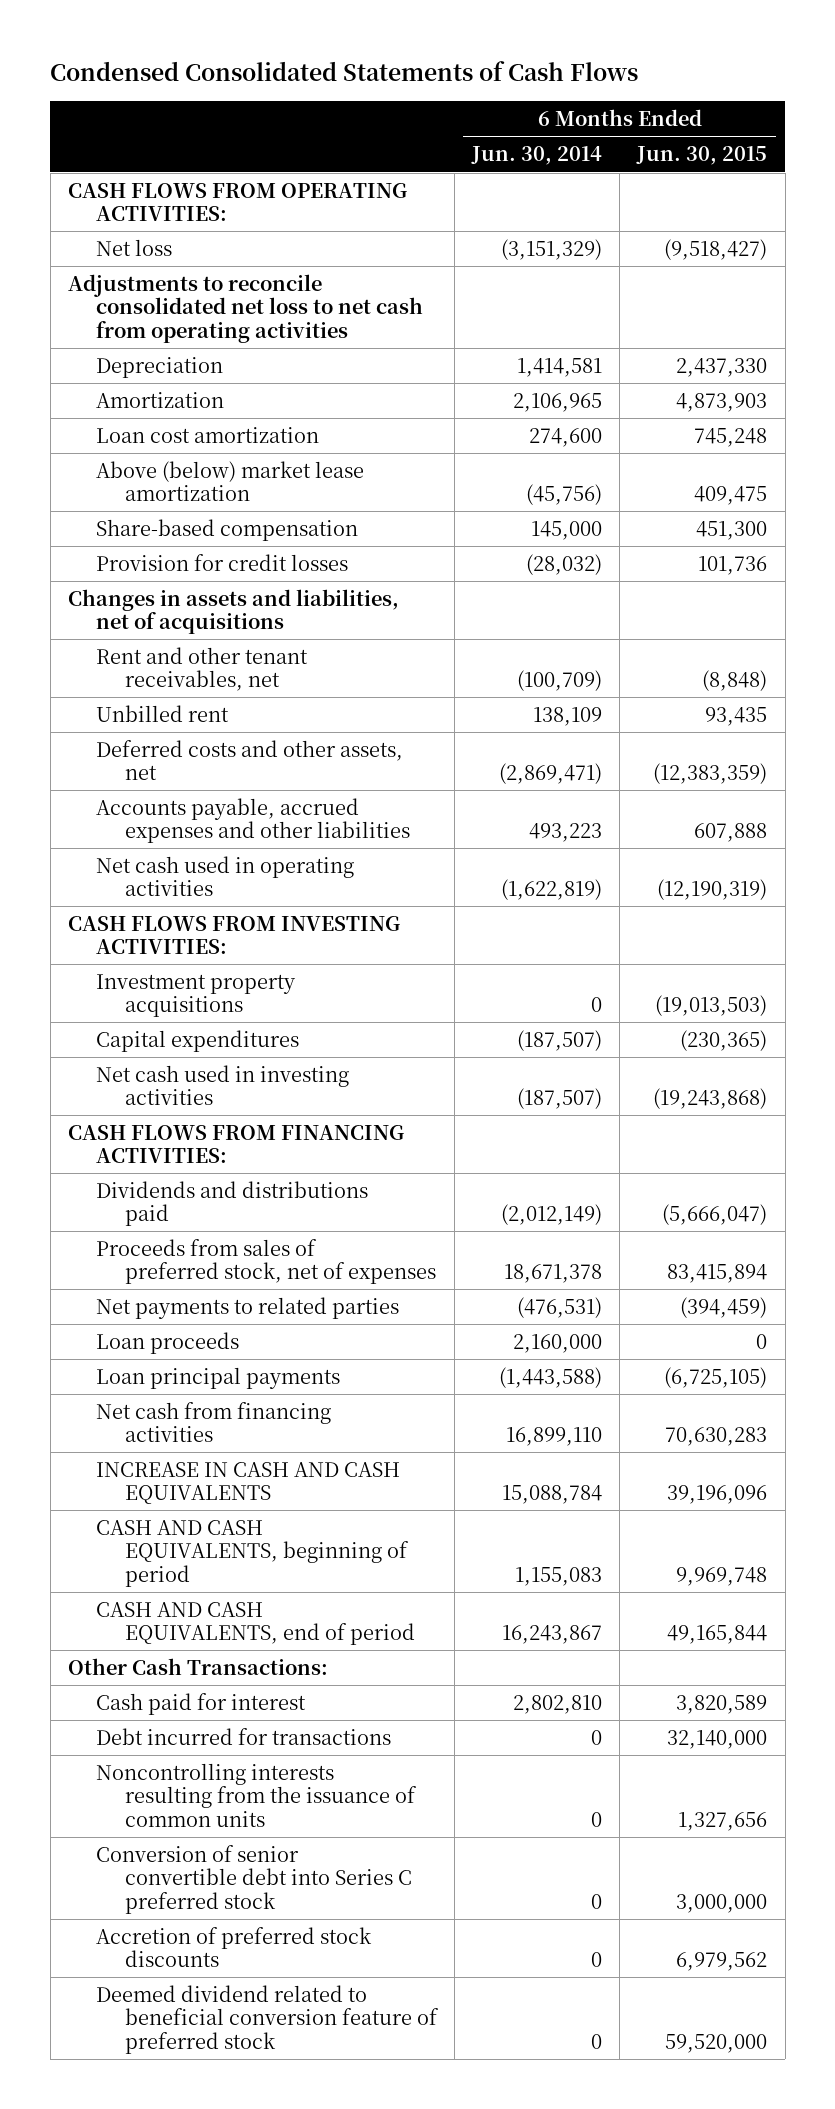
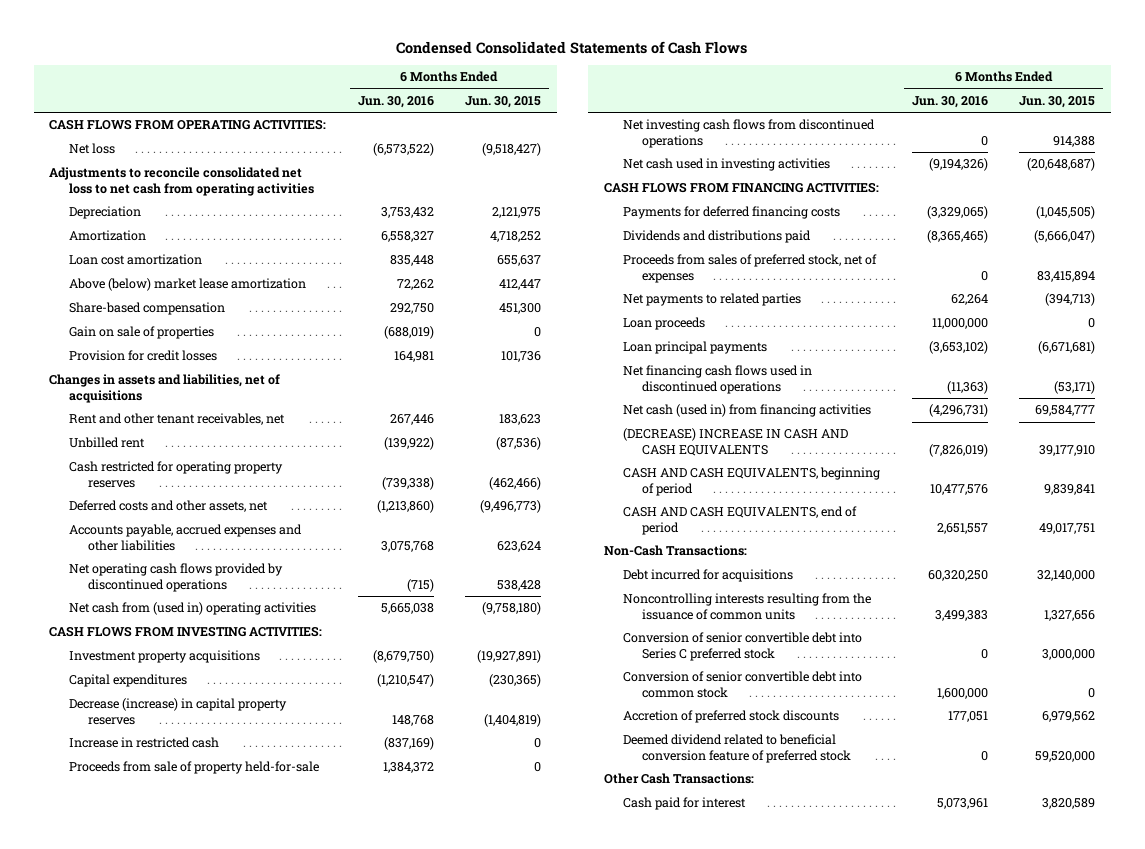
- | 6 Months Ended Jun. 30, 2014 | 6 Months Ended Jun. 30, 2015
+ | 6 Months Ended Jun. 30, 2016 | 6 Months Ended Jun. 30, 2015
- Depreciation | 1,414,581 | 2,437,330
- Amortization | 2,106,965 | 4,873,903
- Loan cost amortization | 274,600 | 745,248
- Above (below) market lease amortization | (45,756) | 409,475
+ Depreciation | 3,753,432 | 2,121,975
+ Amortization | 6,558,327 | 4,718,252
+ Loan cost amortization | 835,448 | 655,637
+ Above (below) market lease amortization | 72,262 | 412,447
+ Gain on sale of properties | (688,019) | 0
- Rent and other tenant receivables, net | (100,709) | (8,848)
- Unbilled rent | 138,109 | 93,435
- Deferred costs and other assets, net | (2,869,471) | (12,383,359)
- Accounts payable, accrued expenses and other liabilities | 493,223 | 607,888
- Net cash used in operating activities | (1,622,819) | (12,190,319)
+ Rent and other tenant receivables, net | 267,446 | 183,623
+ Unbilled rent | (139,922) | (87,536)
+ Cash restricted for operating property reserves | (739,338) | (462,466)
+ Deferred costs and other assets, net | (1,213,860) | (9,496,773)
+ Accounts payable, accrued expenses and other liabilities | 3,075,768 | 623,624
+ Net operating cash flows provided by discontinued operations | (715) | 538,428
+ Net cash from (used in) operating activities | 5,665,038 | (9,758,180)
- Investment property acquisitions | 0 | (19,013,503)
+ Investment property acquisitions | (8,679,750) | (19,927,891)
- Net cash used in investing activities | (187,507) | (19,243,868)
+ Decrease (increase) in capital property reserves | 148,768 | (1,404,819)
+ Increase in restricted cash | (837,169) | 0
+ Proceeds from sale of property held-for-sale | 1,384,372 | 0
+ Net investing cash flows from discontinued operations | 0 | 914,388
+ Net cash used in investing activities | (9,194,326) | (20,648,687)
+ Payments for deferred financing costs | (3,329,065) | (1,045,505)
- Net payments to related parties | (476,531) | (394,459)
+ Net payments to related parties | 62,264 | (394,713)
- Loan principal payments | (1,443,588) | (6,725,105)
- Net cash from financing activities | 16,899,110 | 70,630,283
- INCREASE IN CASH AND CASH EQUIVALENTS | 15,088,784 | 39,196,096
- CASH AND CASH EQUIVALENTS, beginning of period | 1,155,083 | 9,969,748
- CASH AND CASH EQUIVALENTS, end of period | 16,243,867 | 49,165,844
- Debt incurred for transactions | 0 | 32,140,000
+ Loan principal payments | (3,653,102) | (6,671,681)
+ Net financing cash flows used in discontinued operations | (11,363) | (53,171)
+ Net cash (used in) from financing activities | (4,296,731) | 69,584,777
+ (DECREASE) INCREASE IN CASH AND CASH EQUIVALENTS | (7,826,019) | 39,177,910
+ CASH AND CASH EQUIVALENTS, beginning of period | 10,477,576 | 9,839,841
+ CASH AND CASH EQUIVALENTS, end of period | 2,651,557 | 49,017,751
+ Non-Cash Transactions:
+ Debt incurred for acquisitions | 60,320,250 | 32,140,000
+ Conversion of senior convertible debt into common stock | 1,600,000 | 0
moved down: Other Cash Transactions:
moved down: Cash paid for interest | 5,073,961 | 3,820,589

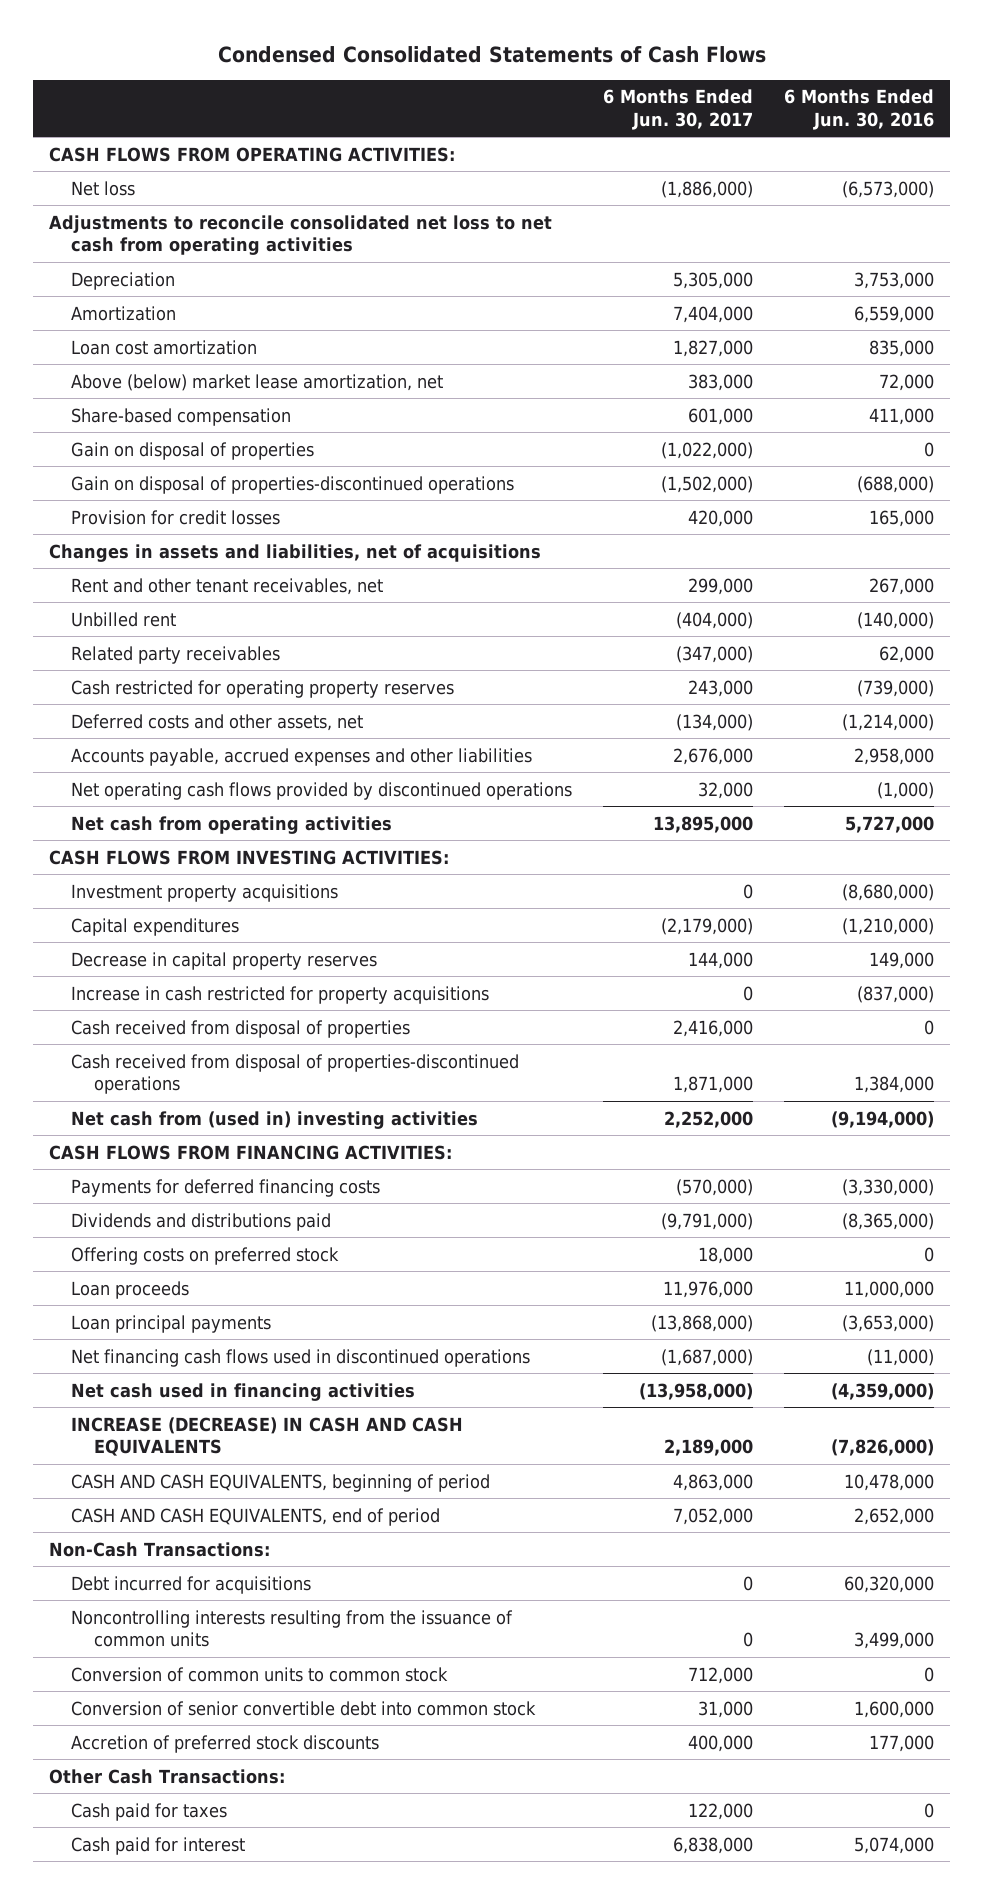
- | 6 Months Ended Jun. 30, 2016 | 6 Months Ended Jun. 30, 2015
+ | 6 Months Ended Jun. 30, 2017 | 6 Months Ended Jun. 30, 2016
- Net loss | (6,573,522) | (9,518,427)
+ Net loss | (1,886,000) | (6,573,000)
- Depreciation | 3,753,432 | 2,121,975
- Amortization | 6,558,327 | 4,718,252
- Loan cost amortization | 835,448 | 655,637
- Above (below) market lease amortization | 72,262 | 412,447
- Share-based compensation | 292,750 | 451,300
- Gain on sale of properties | (688,019) | 0
- Provision for credit losses | 164,981 | 101,736
+ Depreciation | 5,305,000 | 3,753,000
+ Amortization | 7,404,000 | 6,559,000
+ Loan cost amortization | 1,827,000 | 835,000
+ Above (below) market lease amortization, net | 383,000 | 72,000
+ Share-based compensation | 601,000 | 411,000
+ Gain on disposal of properties | (1,022,000) | 0
+ Gain on disposal of properties-discontinued operations | (1,502,000) | (688,000)
+ Provision for credit losses | 420,000 | 165,000
- Rent and other tenant receivables, net | 267,446 | 183,623
- Unbilled rent | (139,922) | (87,536)
- Cash restricted for operating property reserves | (739,338) | (462,466)
- Deferred costs and other assets, net | (1,213,860) | (9,496,773)
- Accounts payable, accrued expenses and other liabilities | 3,075,768 | 623,624
- Net operating cash flows provided by discontinued operations | (715) | 538,428
- Net cash from (used in) operating activities | 5,665,038 | (9,758,180)
+ Rent and other tenant receivables, net | 299,000 | 267,000
+ Unbilled rent | (404,000) | (140,000)
+ Related party receivables | (347,000) | 62,000
+ Cash restricted for operating property reserves | 243,000 | (739,000)
+ Deferred costs and other assets, net | (134,000) | (1,214,000)
+ Accounts payable, accrued expenses and other liabilities | 2,676,000 | 2,958,000
+ Net operating cash flows provided by discontinued operations | 32,000 | (1,000)
+ Net cash from operating activities | 13,895,000 | 5,727,000
- Investment property acquisitions | (8,679,750) | (19,927,891)
- Capital expenditures | (1,210,547) | (230,365)
- Decrease (increase) in capital property reserves | 148,768 | (1,404,819)
- Increase in restricted cash | (837,169) | 0
- Proceeds from sale of property held-for-sale | 1,384,372 | 0
- Net investing cash flows from discontinued operations | 0 | 914,388
- Net cash used in investing activities | (9,194,326) | (20,648,687)
+ Investment property acquisitions | 0 | (8,680,000)
+ Capital expenditures | (2,179,000) | (1,210,000)
+ Decrease in capital property reserves | 144,000 | 149,000
+ Increase in cash restricted for property acquisitions | 0 | (837,000)
+ Cash received from disposal of properties | 2,416,000 | 0
+ Cash received from disposal of properties-discontinued operations | 1,871,000 | 1,384,000
+ Net cash from (used in) investing activities | 2,252,000 | (9,194,000)
- Payments for deferred financing costs | (3,329,065) | (1,045,505)
- Dividends and distributions paid | (8,365,465) | (5,666,047)
- Proceeds from sales of preferred stock, net of expenses | 0 | 83,415,894
- Net payments to related parties | 62,264 | (394,713)
+ Payments for deferred financing costs | (570,000) | (3,330,000)
+ Dividends and distributions paid | (9,791,000) | (8,365,000)
+ Offering costs on preferred stock | 18,000 | 0
- Loan principal payments | (3,653,102) | (6,671,681)
- Net financing cash flows used in discontinued operations | (11,363) | (53,171)
- Net cash (used in) from financing activities | (4,296,731) | 69,584,777
- (DECREASE) INCREASE IN CASH AND CASH EQUIVALENTS | (7,826,019) | 39,177,910
- CASH AND CASH EQUIVALENTS, beginning of period | 10,477,576 | 9,839,841
- CASH AND CASH EQUIVALENTS, end of period | 2,651,557 | 49,017,751
+ Loan principal payments | (13,868,000) | (3,653,000)
+ Net financing cash flows used in discontinued operations | (1,687,000) | (11,000)
+ Net cash used in financing activities | (13,958,000) | (4,359,000)
+ INCREASE (DECREASE) IN CASH AND CASH EQUIVALENTS | 2,189,000 | (7,826,000)
+ CASH AND CASH EQUIVALENTS, beginning of period | 4,863,000 | 10,478,000
+ CASH AND CASH EQUIVALENTS, end of period | 7,052,000 | 2,652,000
- Debt incurred for acquisitions | 60,320,250 | 32,140,000
- Noncontrolling interests resulting from the issuance of common units | 3,499,383 | 1,327,656
- Conversion of senior convertible debt into Series C preferred stock | 0 | 3,000,000
+ Debt incurred for acquisitions | 0 | 60,320,000
+ Noncontrolling interests resulting from the issuance of common units | 0 | 3,499,000
+ Conversion of common units to common stock | 712,000 | 0
- Accretion of preferred stock discounts | 177,051 | 6,979,562
- Deemed dividend related to beneficial conversion feature of preferred stock | 0 | 59,520,000
+ Accretion of preferred stock discounts | 400,000 | 177,000
- Cash paid for interest | 5,073,961 | 3,820,589
+ Cash paid for taxes | 122,000 | 0
+ Cash paid for interest | 6,838,000 | 5,074,000

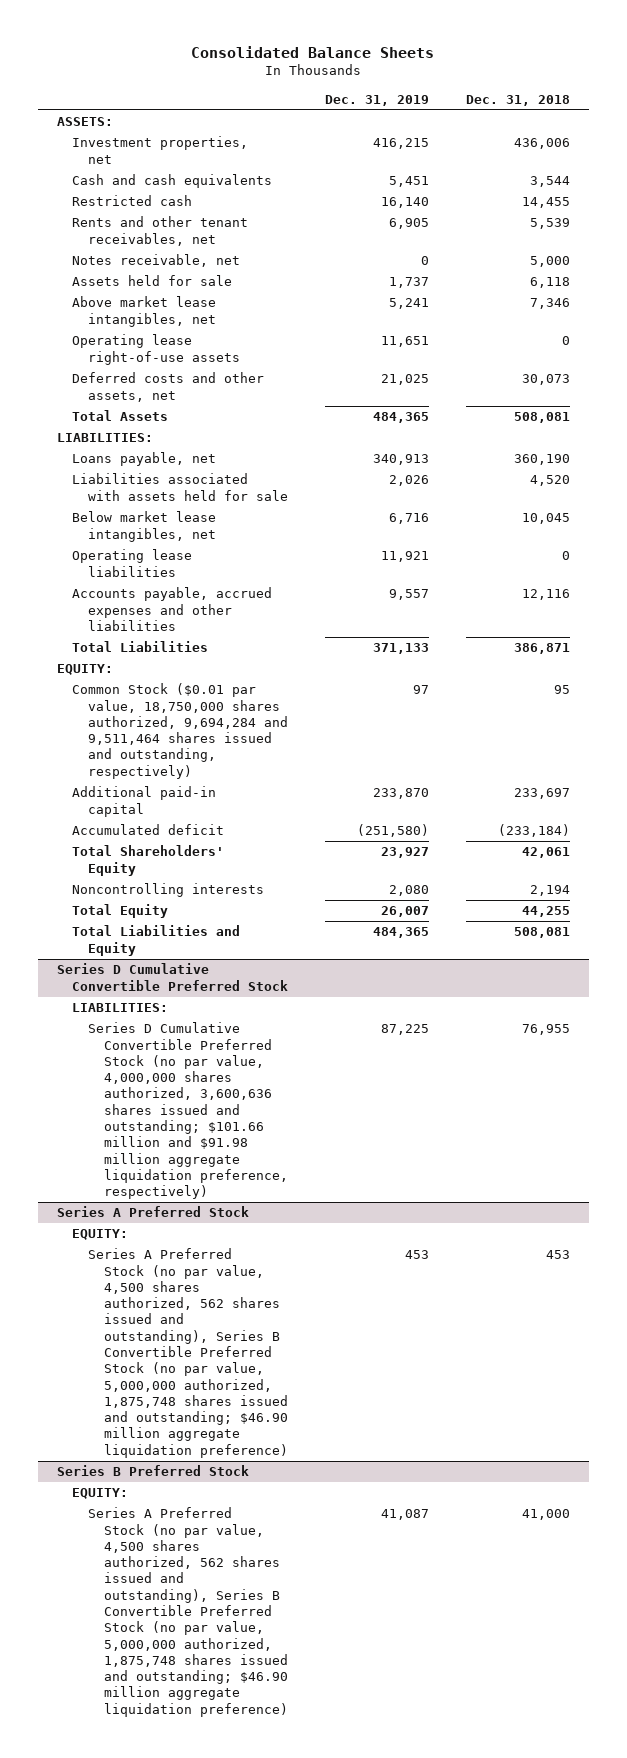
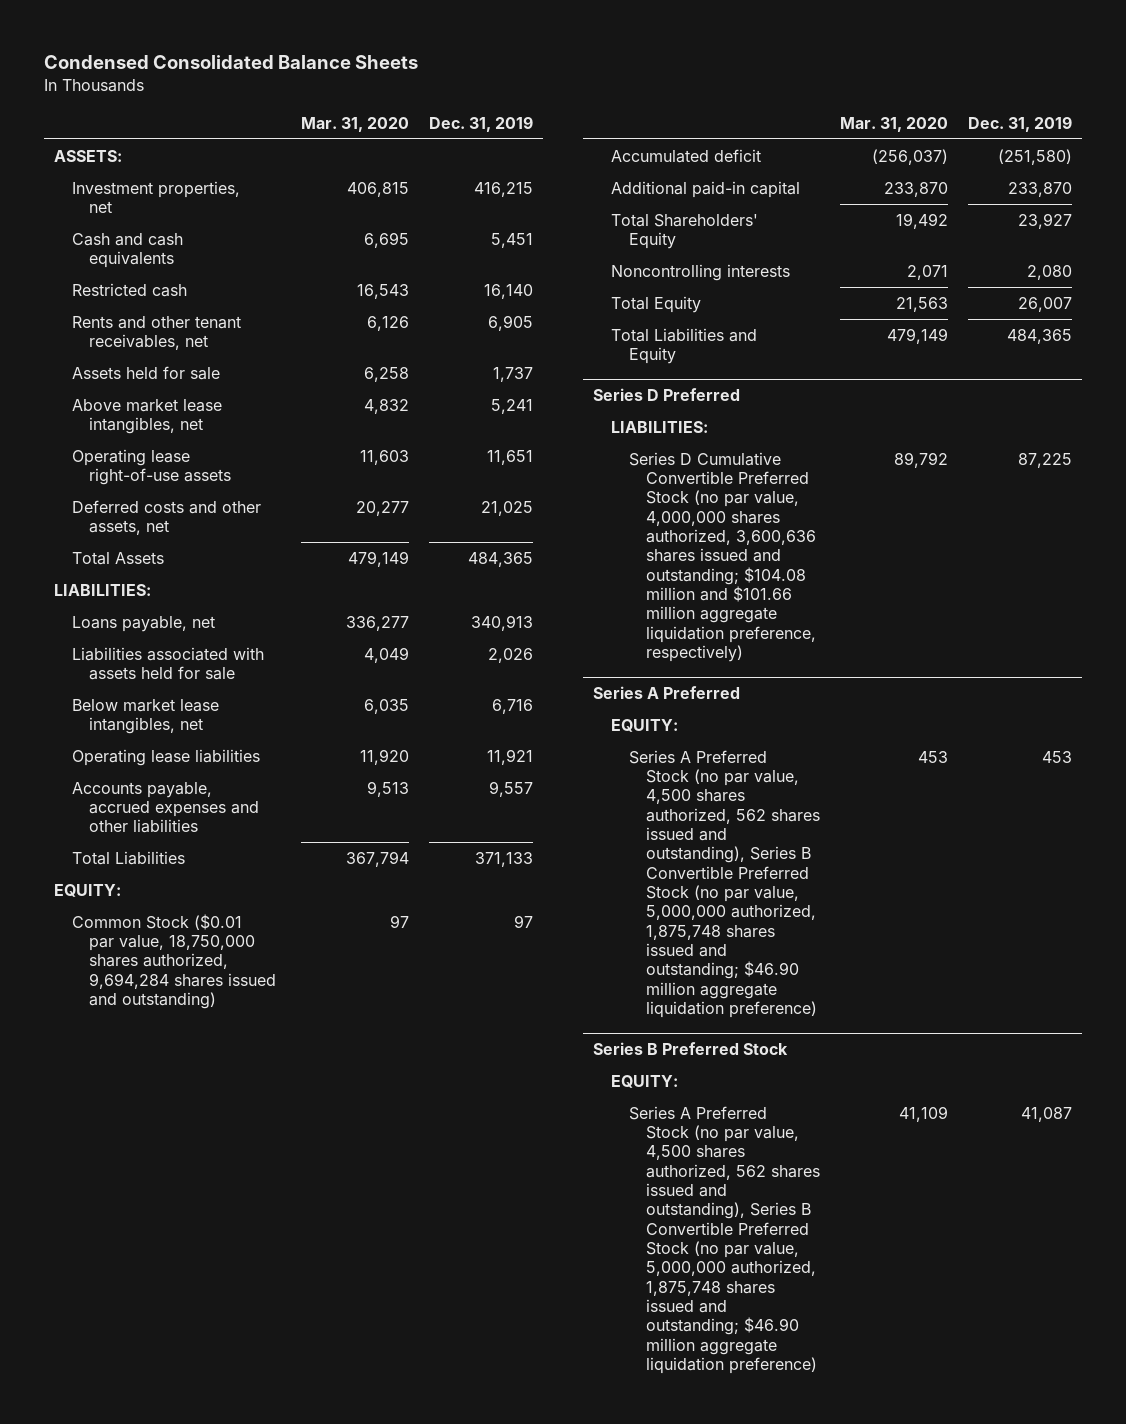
- Consolidated Balance Sheets
+ Condensed Consolidated Balance Sheets
- | Dec. 31, 2019 | Dec. 31, 2018
+ | Mar. 31, 2020 | Dec. 31, 2019
- Notes receivable, net | 0 | 5,000
- Common Stock ($0.01 par value, 18,750,000 shares authorized, 9,694,284 and 9,511,464 shares issued and outstanding, respectively) | 97 | 95
+ Common Stock ($0.01 par value, 18,750,000 shares authorized, 9,694,284 shares issued and outstanding) | 97 | 97
moved down: Additional paid-in capital | 233,870 | 233,870
- Series D Cumulative Convertible Preferred Stock
+ Series D Preferred
- Series D Cumulative Convertible Preferred Stock (no par value, 4,000,000 shares authorized, 3,600,636 shares issued and outstanding; $101.66 million and $91.98 million aggregate liquidation preference, respectively) | 87,225 | 76,955
- Series A Preferred Stock
+ Series D Cumulative Convertible Preferred Stock (no par value, 4,000,000 shares authorized, 3,600,636 shares issued and outstanding; $104.08 million and $101.66 million aggregate liquidation preference, respectively) | 89,792 | 87,225
+ Series A Preferred

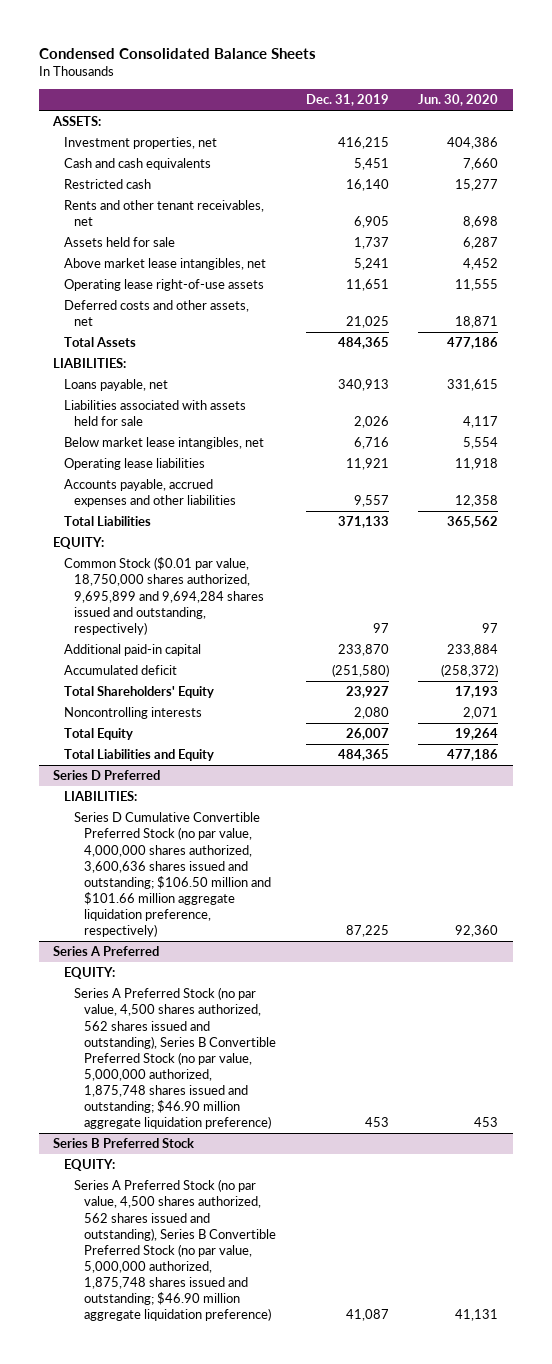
- | Mar. 31, 2020 | Dec. 31, 2019
+ | Dec. 31, 2019 | Jun. 30, 2020
- Common Stock ($0.01 par value, 18,750,000 shares authorized, 9,694,284 shares issued and outstanding) | 97 | 97
+ Common Stock ($0.01 par value, 18,750,000 shares authorized, 9,695,899 and 9,694,284 shares issued and outstanding, respectively) | 97 | 97
moved down: Accumulated deficit | (251,580) | (258,372)
@ Series D Preferred
- Series D Cumulative Convertible Preferred Stock (no par value, 4,000,000 shares authorized, 3,600,636 shares issued and outstanding; $104.08 million and $101.66 million aggregate liquidation preference, respectively) | 89,792 | 87,225
+ Series D Cumulative Convertible Preferred Stock (no par value, 4,000,000 shares authorized, 3,600,636 shares issued and outstanding; $106.50 million and $101.66 million aggregate liquidation preference, respectively) | 87,225 | 92,360

